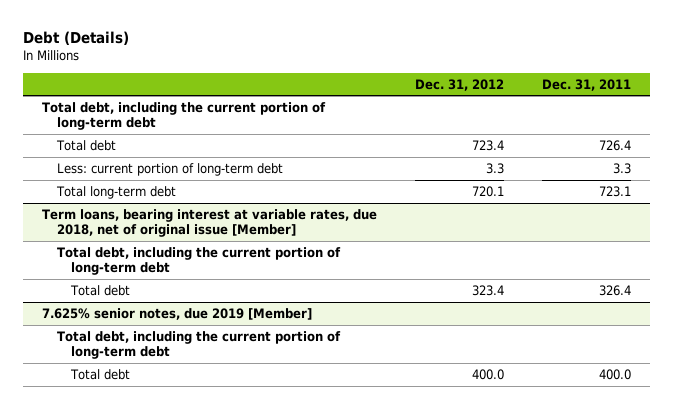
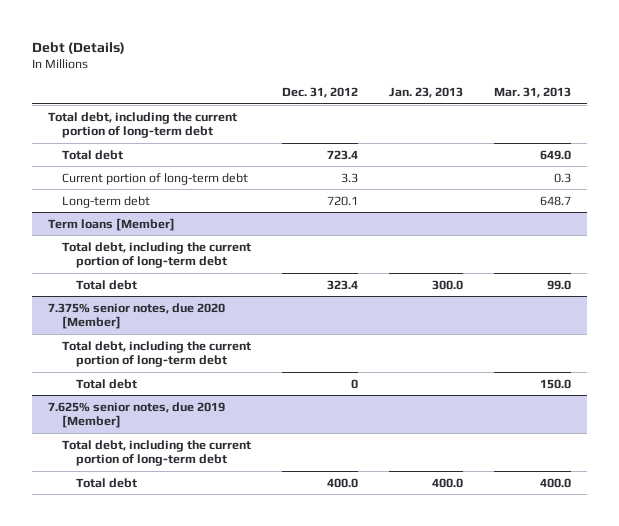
- | Dec. 31, 2012 | Dec. 31, 2011
+ | Dec. 31, 2012 | Jan. 23, 2013 | Mar. 31, 2013
- Less: current portion of long-term debt | 3.3 | 3.3
- Total long-term debt | 720.1 | 723.1
- Term loans, bearing interest at variable rates, due 2018, net of original issue [Member]
+ Current portion of long-term debt | 3.3 | | 0.3
+ Long-term debt | 720.1 | | 648.7
+ Term loans [Member]
+ 7.375% senior notes, due 2020 [Member]
+ Total debt, including the current portion of long-term debt
+ Total debt | 0 | | 150.0

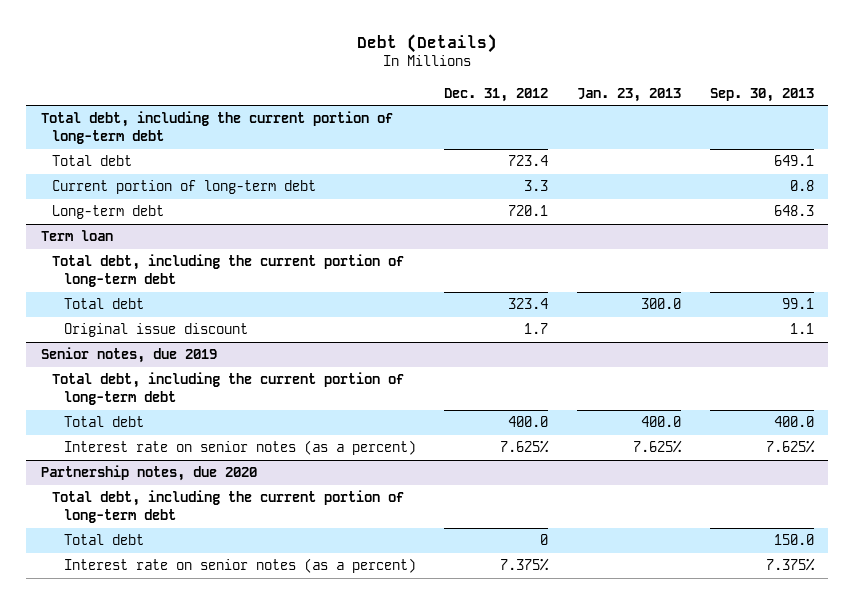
- | Dec. 31, 2012 | Jan. 23, 2013 | Mar. 31, 2013
+ | Dec. 31, 2012 | Jan. 23, 2013 | Sep. 30, 2013
- Term loans [Member]
+ Term loan
- 7.375% senior notes, due 2020 [Member]
- Total debt, including the current portion of long-term debt
- Total debt | 0 | | 150.0
- 7.625% senior notes, due 2019 [Member]
+ Original issue discount | 1.7 | | 1.1
+ Senior notes, due 2019
+ Interest rate on senior notes (as a percent) | 7.625% | 7.625% | 7.625%
+ Partnership notes, due 2020
+ Total debt, including the current portion of long-term debt
+ Total debt | 0 | | 150.0
+ Interest rate on senior notes (as a percent) | 7.375% | | 7.375%

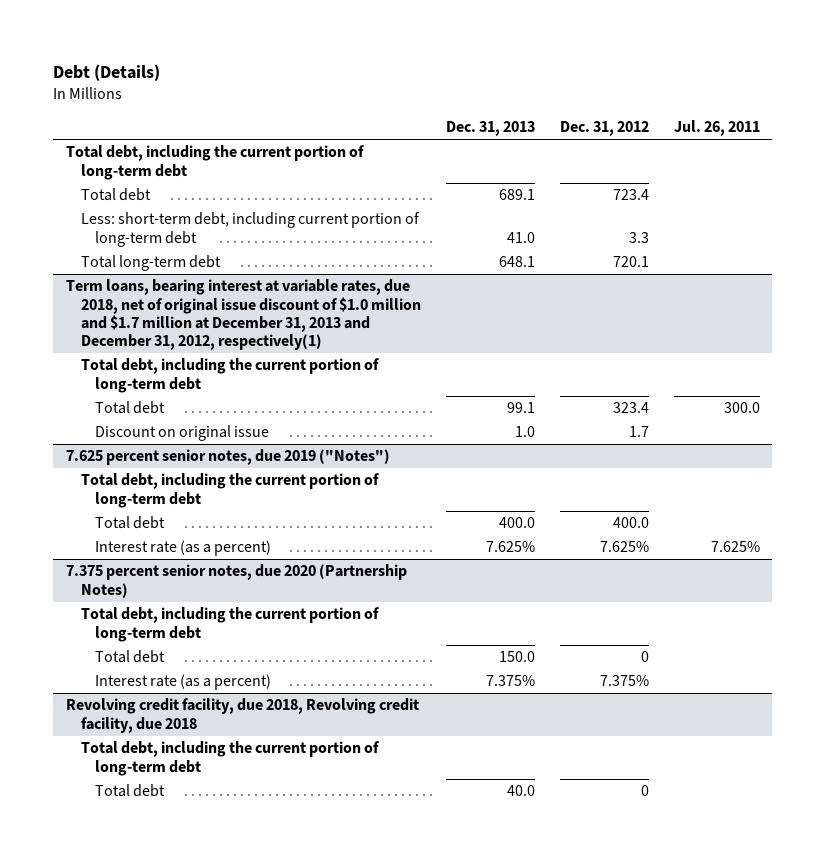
- | Dec. 31, 2012 | Jan. 23, 2013 | Sep. 30, 2013
+ | Dec. 31, 2013 | Dec. 31, 2012 | Jul. 26, 2011
- Current portion of long-term debt | 3.3 | | 0.8
- Long-term debt | 720.1 | | 648.3
- Term loan
+ Less: short-term debt, including current portion of long-term debt | 41.0 | 3.3 |
+ Total long-term debt | 648.1 | 720.1 |
+ Term loans, bearing interest at variable rates, due 2018, net of original issue discount of $1.0 million and $1.7 million at December 31, 2013 and December 31, 2012, respectively(1)
- Original issue discount | 1.7 | | 1.1
- Senior notes, due 2019
+ Discount on original issue | 1.0 | 1.7 |
+ 7.625 percent senior notes, due 2019 ("Notes")
- Interest rate on senior notes (as a percent) | 7.625% | 7.625% | 7.625%
- Partnership notes, due 2020
+ Interest rate (as a percent) | 7.625% | 7.625% | 7.625%
+ 7.375 percent senior notes, due 2020 (Partnership Notes)
- Interest rate on senior notes (as a percent) | 7.375% | | 7.375%
+ Interest rate (as a percent) | 7.375% | 7.375% |
+ Revolving credit facility, due 2018, Revolving credit facility, due 2018
+ Total debt, including the current portion of long-term debt
+ Total debt | 40.0 | 0 |

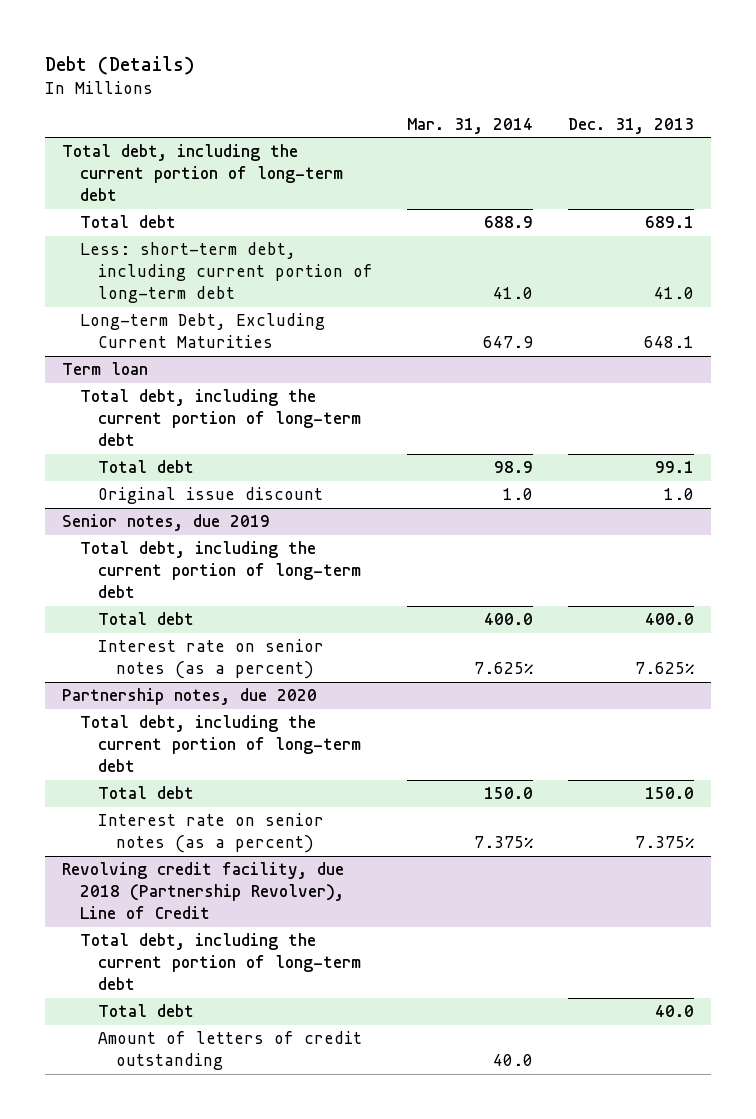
- | Dec. 31, 2013 | Dec. 31, 2012 | Jul. 26, 2011
+ | Mar. 31, 2014 | Dec. 31, 2013
- Total long-term debt | 648.1 | 720.1 |
- Term loans, bearing interest at variable rates, due 2018, net of original issue discount of $1.0 million and $1.7 million at December 31, 2013 and December 31, 2012, respectively(1)
+ Long-term Debt, Excluding Current Maturities | 647.9 | 648.1
+ Term loan
- Discount on original issue | 1.0 | 1.7 |
- 7.625 percent senior notes, due 2019 ("Notes")
+ Original issue discount | 1.0 | 1.0
+ Senior notes, due 2019
- Interest rate (as a percent) | 7.625% | 7.625% | 7.625%
- 7.375 percent senior notes, due 2020 (Partnership Notes)
+ Interest rate on senior notes (as a percent) | 7.625% | 7.625%
+ Partnership notes, due 2020
- Interest rate (as a percent) | 7.375% | 7.375% |
- Revolving credit facility, due 2018, Revolving credit facility, due 2018
+ Interest rate on senior notes (as a percent) | 7.375% | 7.375%
+ Revolving credit facility, due 2018 (Partnership Revolver), Line of Credit
+ Amount of letters of credit outstanding | 40.0 |

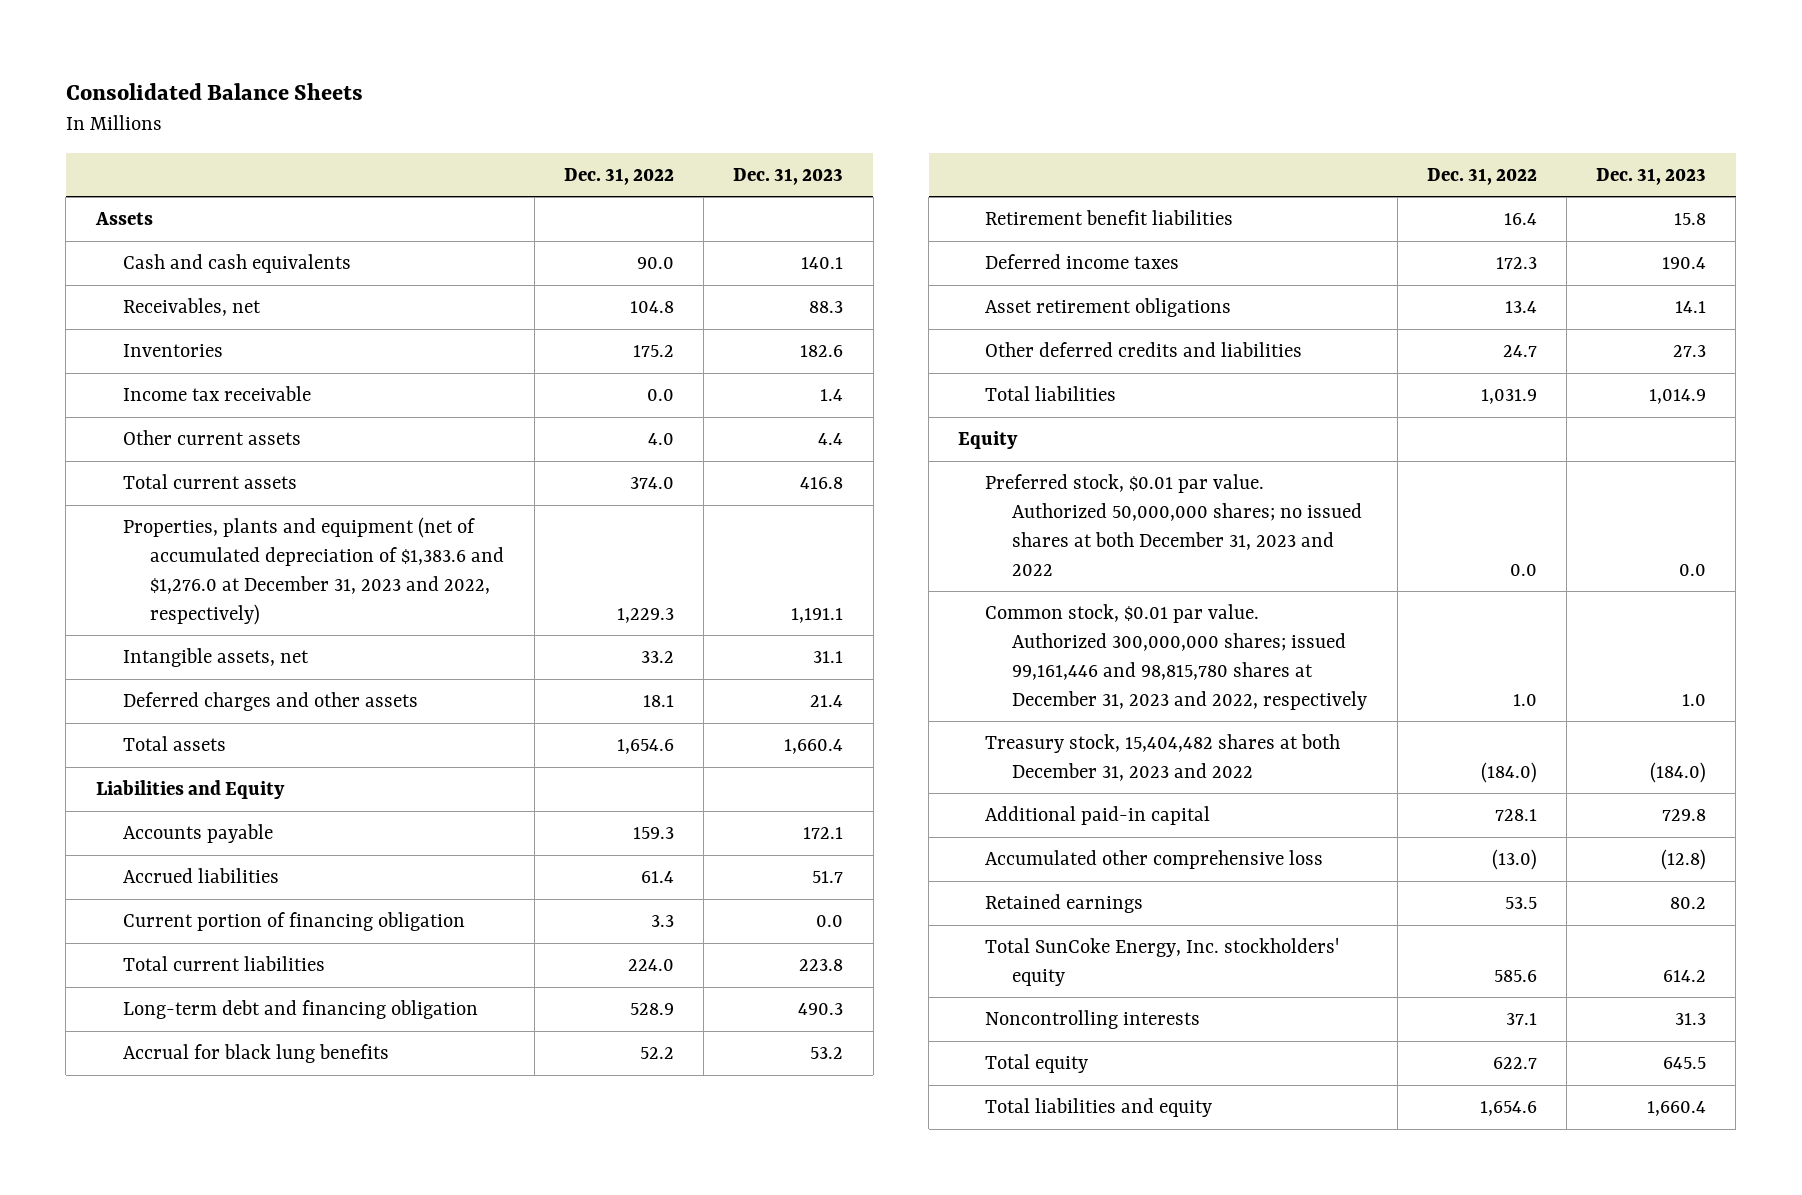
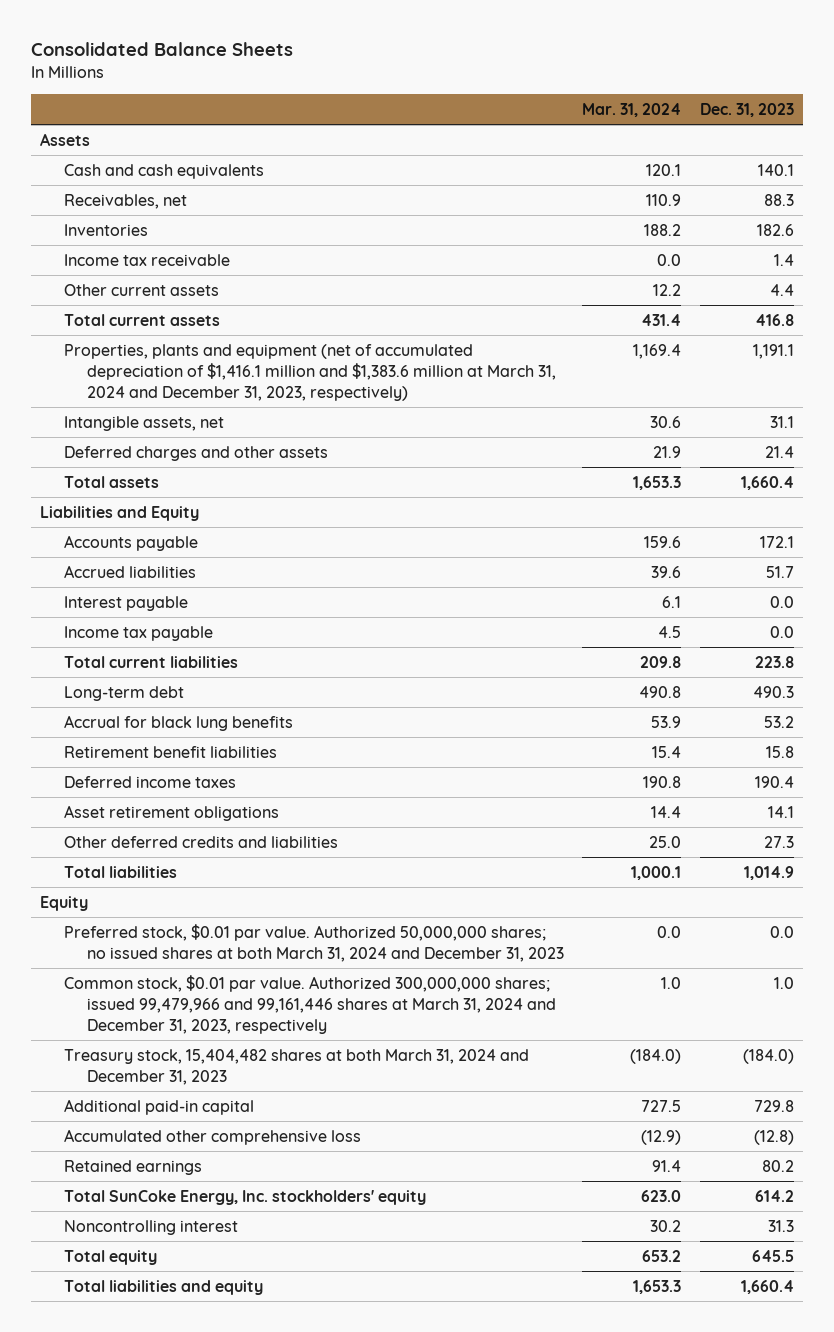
- | Dec. 31, 2022 | Dec. 31, 2023
+ | Mar. 31, 2024 | Dec. 31, 2023
- Properties, plants and equipment (net of accumulated depreciation of $1,383.6 and $1,276.0 at December 31, 2023 and 2022, respectively) | 1,229.3 | 1,191.1
+ Properties, plants and equipment (net of accumulated depreciation of $1,416.1 million and $1,383.6 million at March 31, 2024 and December 31, 2023, respectively) | 1,169.4 | 1,191.1
- Current portion of financing obligation | 3.3 | 0.0
+ Interest payable | 6.1 | 0.0
+ Income tax payable | 4.5 | 0.0
- Long-term debt and financing obligation | 528.9 | 490.3
+ Long-term debt | 490.8 | 490.3
- Preferred stock, $0.01 par value. Authorized 50,000,000 shares; no issued shares at both December 31, 2023 and 2022 | 0.0 | 0.0
- Common stock, $0.01 par value. Authorized 300,000,000 shares; issued 99,161,446 and 98,815,780 shares at December 31, 2023 and 2022, respectively | 1.0 | 1.0
- Treasury stock, 15,404,482 shares at both December 31, 2023 and 2022 | (184.0) | (184.0)
+ Preferred stock, $0.01 par value. Authorized 50,000,000 shares; no issued shares at both March 31, 2024 and December 31, 2023 | 0.0 | 0.0
+ Common stock, $0.01 par value. Authorized 300,000,000 shares; issued 99,479,966 and 99,161,446 shares at March 31, 2024 and December 31, 2023, respectively | 1.0 | 1.0
+ Treasury stock, 15,404,482 shares at both March 31, 2024 and December 31, 2023 | (184.0) | (184.0)
- Noncontrolling interests | 37.1 | 31.3
+ Noncontrolling interest | 30.2 | 31.3

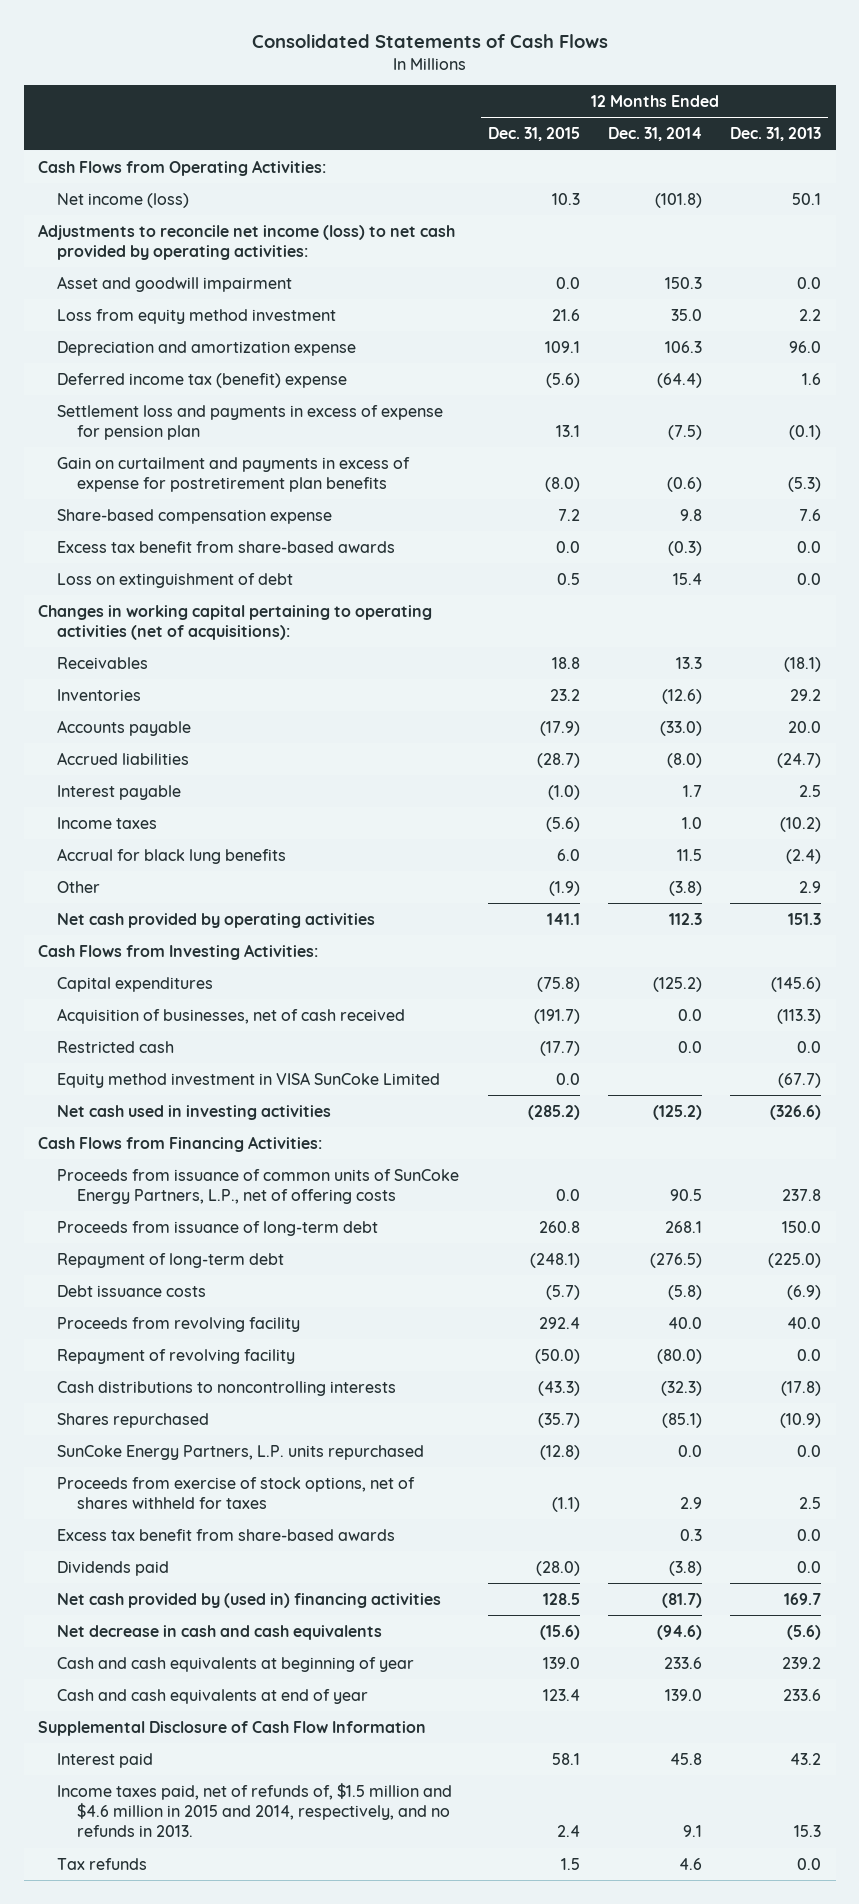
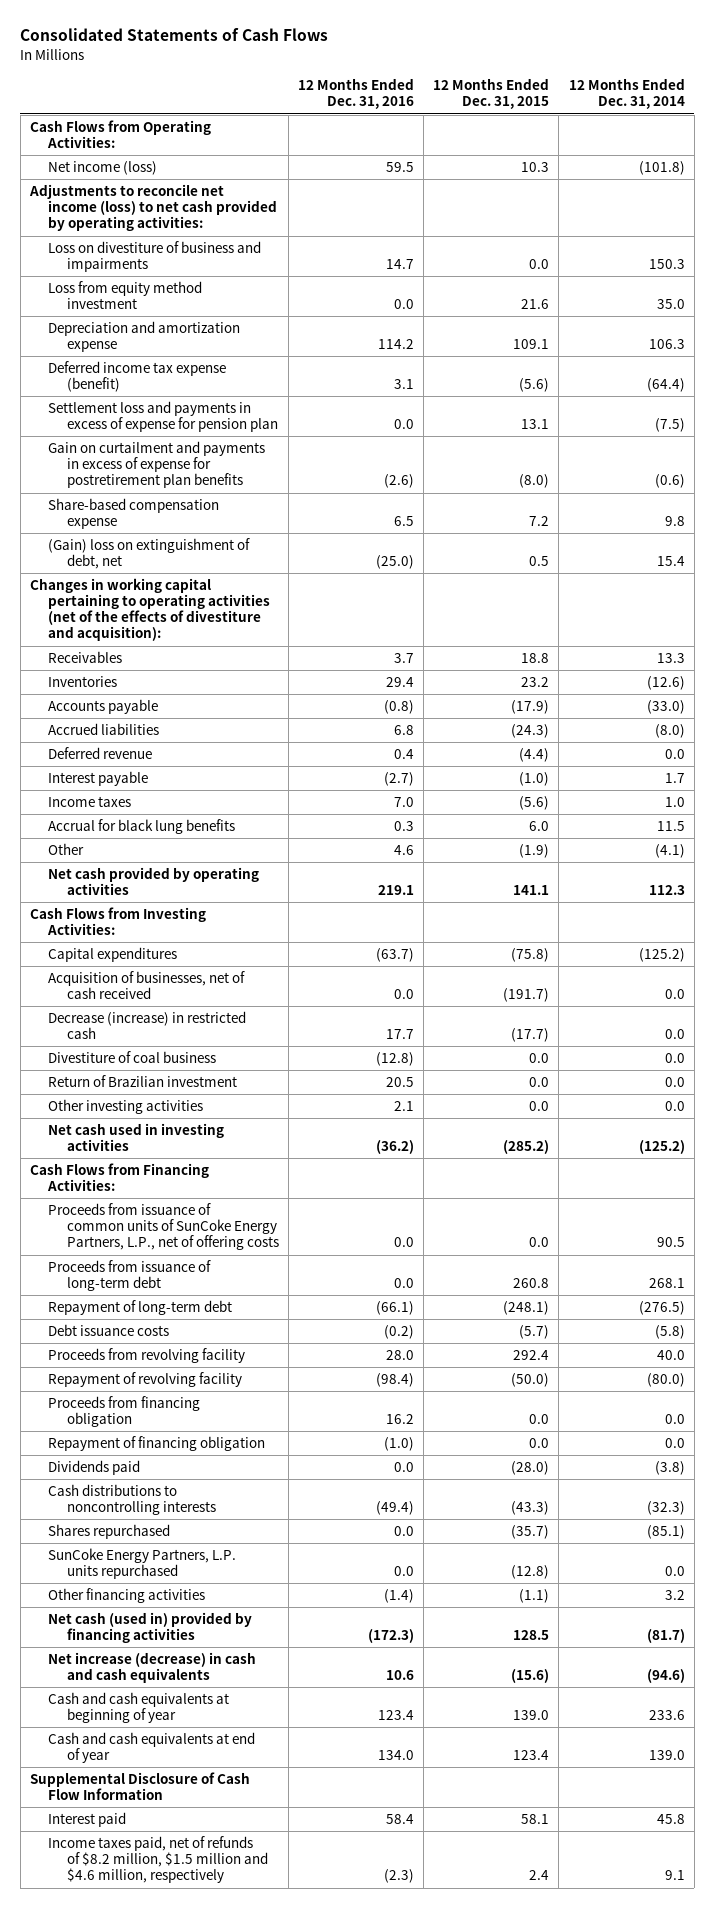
- | 12 Months Ended Dec. 31, 2015 | 12 Months Ended Dec. 31, 2014 | 12 Months Ended Dec. 31, 2013
+ | 12 Months Ended Dec. 31, 2016 | 12 Months Ended Dec. 31, 2015 | 12 Months Ended Dec. 31, 2014
- Asset and goodwill impairment | 0.0 | 150.3 | 0.0
+ Loss on divestiture of business and impairments | 14.7 | 0.0 | 150.3
- Deferred income tax (benefit) expense | (5.6) | (64.4) | 1.6
+ Deferred income tax expense (benefit) | 3.1 | (5.6) | (64.4)
- Excess tax benefit from share-based awards | 0.0 | (0.3) | 0.0
- Loss on extinguishment of debt | 0.5 | 15.4 | 0.0
- Changes in working capital pertaining to operating activities (net of acquisitions):
+ (Gain) loss on extinguishment of debt, net | (25.0) | 0.5 | 15.4
+ Changes in working capital pertaining to operating activities (net of the effects of divestiture and acquisition):
- Accrued liabilities | (28.7) | (8.0) | (24.7)
+ Accrued liabilities | 6.8 | (24.3) | (8.0)
+ Deferred revenue | 0.4 | (4.4) | 0.0
- Other | (1.9) | (3.8) | 2.9
+ Other | 4.6 | (1.9) | (4.1)
- Restricted cash | (17.7) | 0.0 | 0.0
- Equity method investment in VISA SunCoke Limited | 0.0 | | (67.7)
+ Decrease (increase) in restricted cash | 17.7 | (17.7) | 0.0
+ Divestiture of coal business | (12.8) | 0.0 | 0.0
+ Return of Brazilian investment | 20.5 | 0.0 | 0.0
+ Other investing activities | 2.1 | 0.0 | 0.0
+ Proceeds from financing obligation | 16.2 | 0.0 | 0.0
+ Repayment of financing obligation | (1.0) | 0.0 | 0.0
moved up: Dividends paid | 0.0 | (28.0) | (3.8)
- Proceeds from exercise of stock options, net of shares withheld for taxes | (1.1) | 2.9 | 2.5
- Excess tax benefit from share-based awards | | 0.3 | 0.0
- Net cash provided by (used in) financing activities | 128.5 | (81.7) | 169.7
- Net decrease in cash and cash equivalents | (15.6) | (94.6) | (5.6)
+ Other financing activities | (1.4) | (1.1) | 3.2
+ Net cash (used in) provided by financing activities | (172.3) | 128.5 | (81.7)
+ Net increase (decrease) in cash and cash equivalents | 10.6 | (15.6) | (94.6)
- Income taxes paid, net of refunds of, $1.5 million and $4.6 million in 2015 and 2014, respectively, and no refunds in 2013. | 2.4 | 9.1 | 15.3
- Tax refunds | 1.5 | 4.6 | 0.0
+ Income taxes paid, net of refunds of $8.2 million, $1.5 million and $4.6 million, respectively | (2.3) | 2.4 | 9.1

